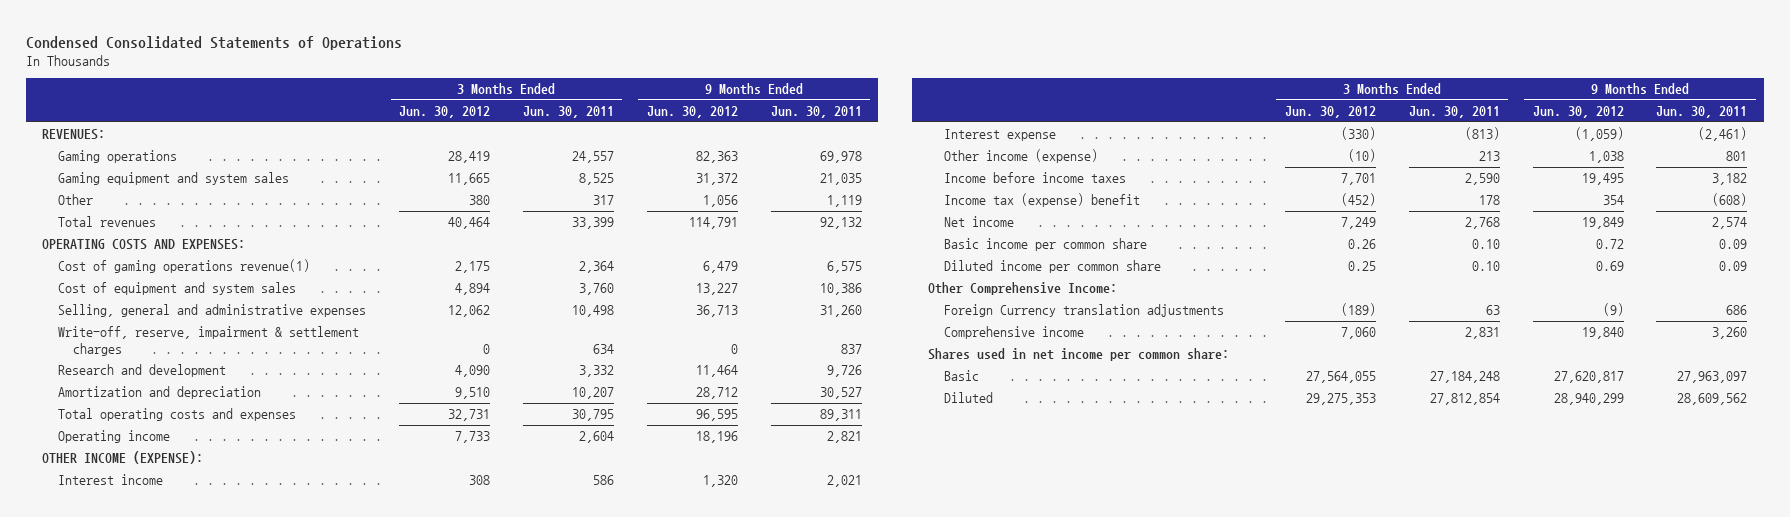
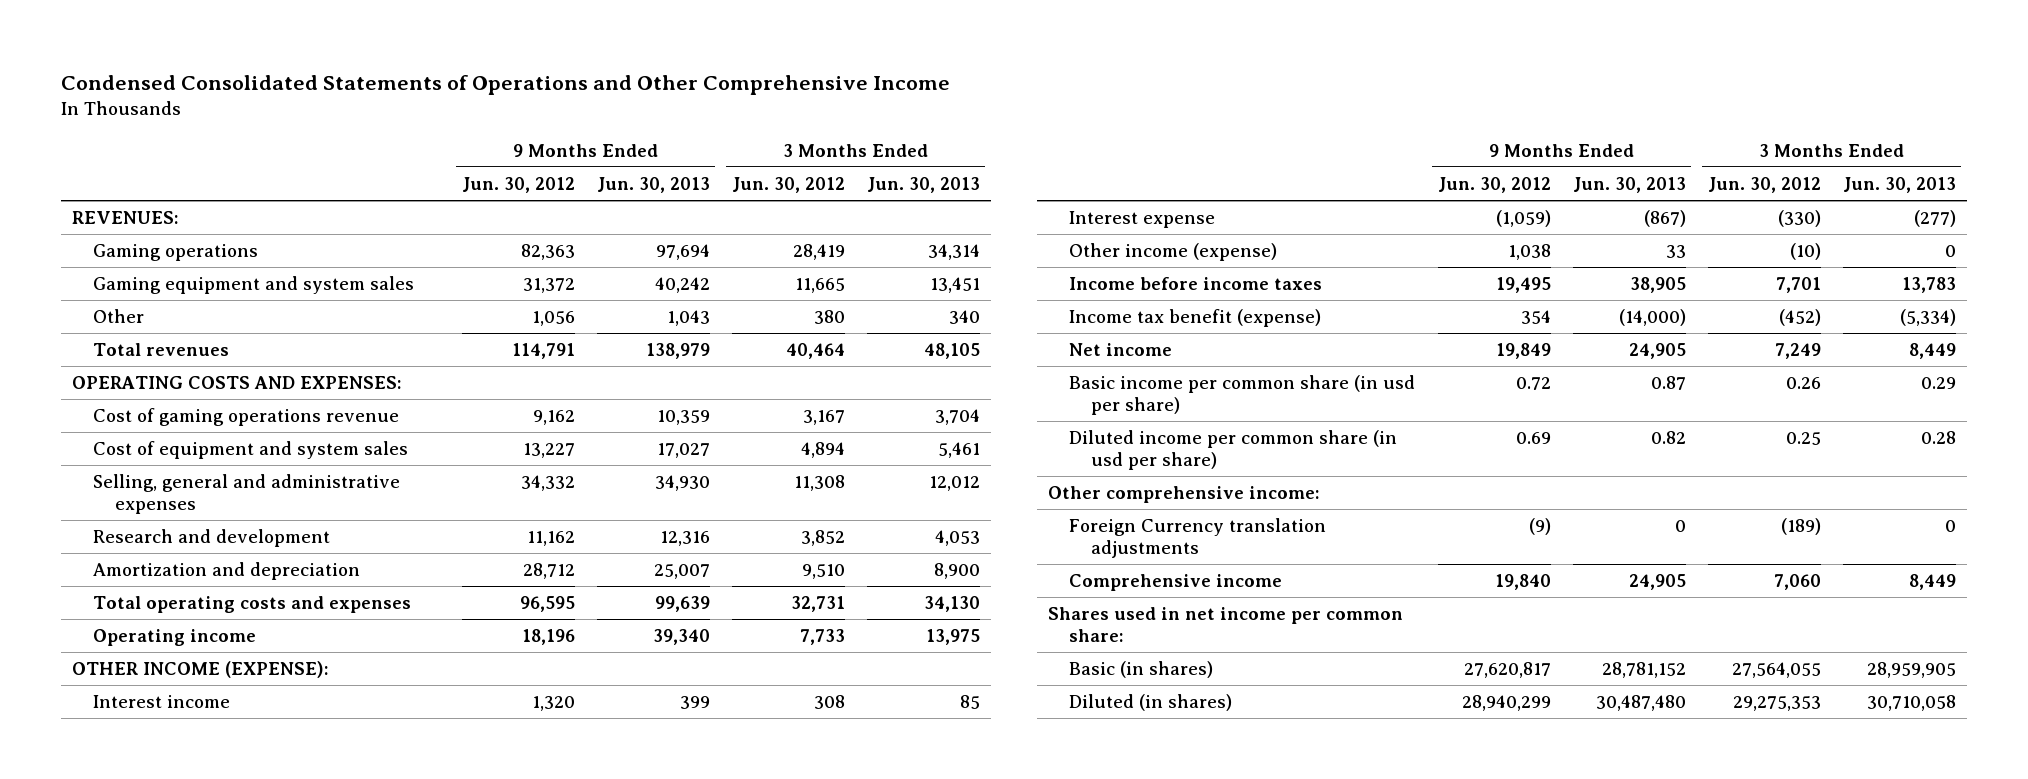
- Condensed Consolidated Statements of Operations
+ Condensed Consolidated Statements of Operations and Other Comprehensive Income
- | 3 Months Ended Jun. 30, 2012 | 3 Months Ended Jun. 30, 2011 | 9 Months Ended Jun. 30, 2012 | 9 Months Ended Jun. 30, 2011
+ | 9 Months Ended Jun. 30, 2012 | 9 Months Ended Jun. 30, 2013 | 3 Months Ended Jun. 30, 2012 | 3 Months Ended Jun. 30, 2013
- Cost of gaming operations revenue(1) | 2,175 | 2,364 | 6,479 | 6,575
+ Cost of gaming operations revenue | 9,162 | 10,359 | 3,167 | 3,704
- Selling, general and administrative expenses | 12,062 | 10,498 | 36,713 | 31,260
- Write-off, reserve, impairment & settlement charges | 0 | 634 | 0 | 837
- Research and development | 4,090 | 3,332 | 11,464 | 9,726
+ Selling, general and administrative expenses | 34,332 | 34,930 | 11,308 | 12,012
+ Research and development | 11,162 | 12,316 | 3,852 | 4,053
- Income tax (expense) benefit | (452) | 178 | 354 | (608)
+ Income tax benefit (expense) | 354 | (14,000) | (452) | (5,334)
- Basic income per common share | 0.26 | 0.10 | 0.72 | 0.09
- Diluted income per common share | 0.25 | 0.10 | 0.69 | 0.09
- Other Comprehensive Income:
+ Basic income per common share (in usd per share) | 0.72 | 0.87 | 0.26 | 0.29
+ Diluted income per common share (in usd per share) | 0.69 | 0.82 | 0.25 | 0.28
+ Other comprehensive income:
- Basic | 27,564,055 | 27,184,248 | 27,620,817 | 27,963,097
- Diluted | 29,275,353 | 27,812,854 | 28,940,299 | 28,609,562
+ Basic (in shares) | 27,620,817 | 28,781,152 | 27,564,055 | 28,959,905
+ Diluted (in shares) | 28,940,299 | 30,487,480 | 29,275,353 | 30,710,058

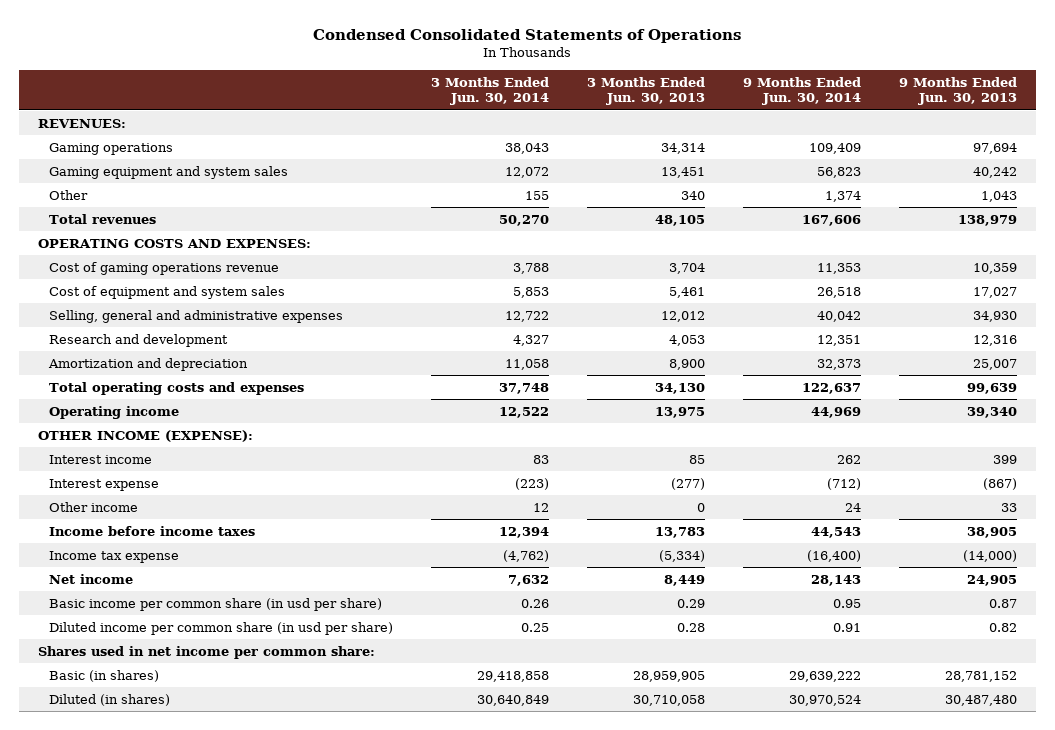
- Condensed Consolidated Statements of Operations and Other Comprehensive Income
+ Condensed Consolidated Statements of Operations
- | 9 Months Ended Jun. 30, 2012 | 9 Months Ended Jun. 30, 2013 | 3 Months Ended Jun. 30, 2012 | 3 Months Ended Jun. 30, 2013
+ | 3 Months Ended Jun. 30, 2014 | 3 Months Ended Jun. 30, 2013 | 9 Months Ended Jun. 30, 2014 | 9 Months Ended Jun. 30, 2013
- Other income (expense) | 1,038 | 33 | (10) | 0
+ Other income | 12 | 0 | 24 | 33
- Income tax benefit (expense) | 354 | (14,000) | (452) | (5,334)
+ Income tax expense | (4,762) | (5,334) | (16,400) | (14,000)
- Other comprehensive income:
- Foreign Currency translation adjustments | (9) | 0 | (189) | 0
- Comprehensive income | 19,840 | 24,905 | 7,060 | 8,449

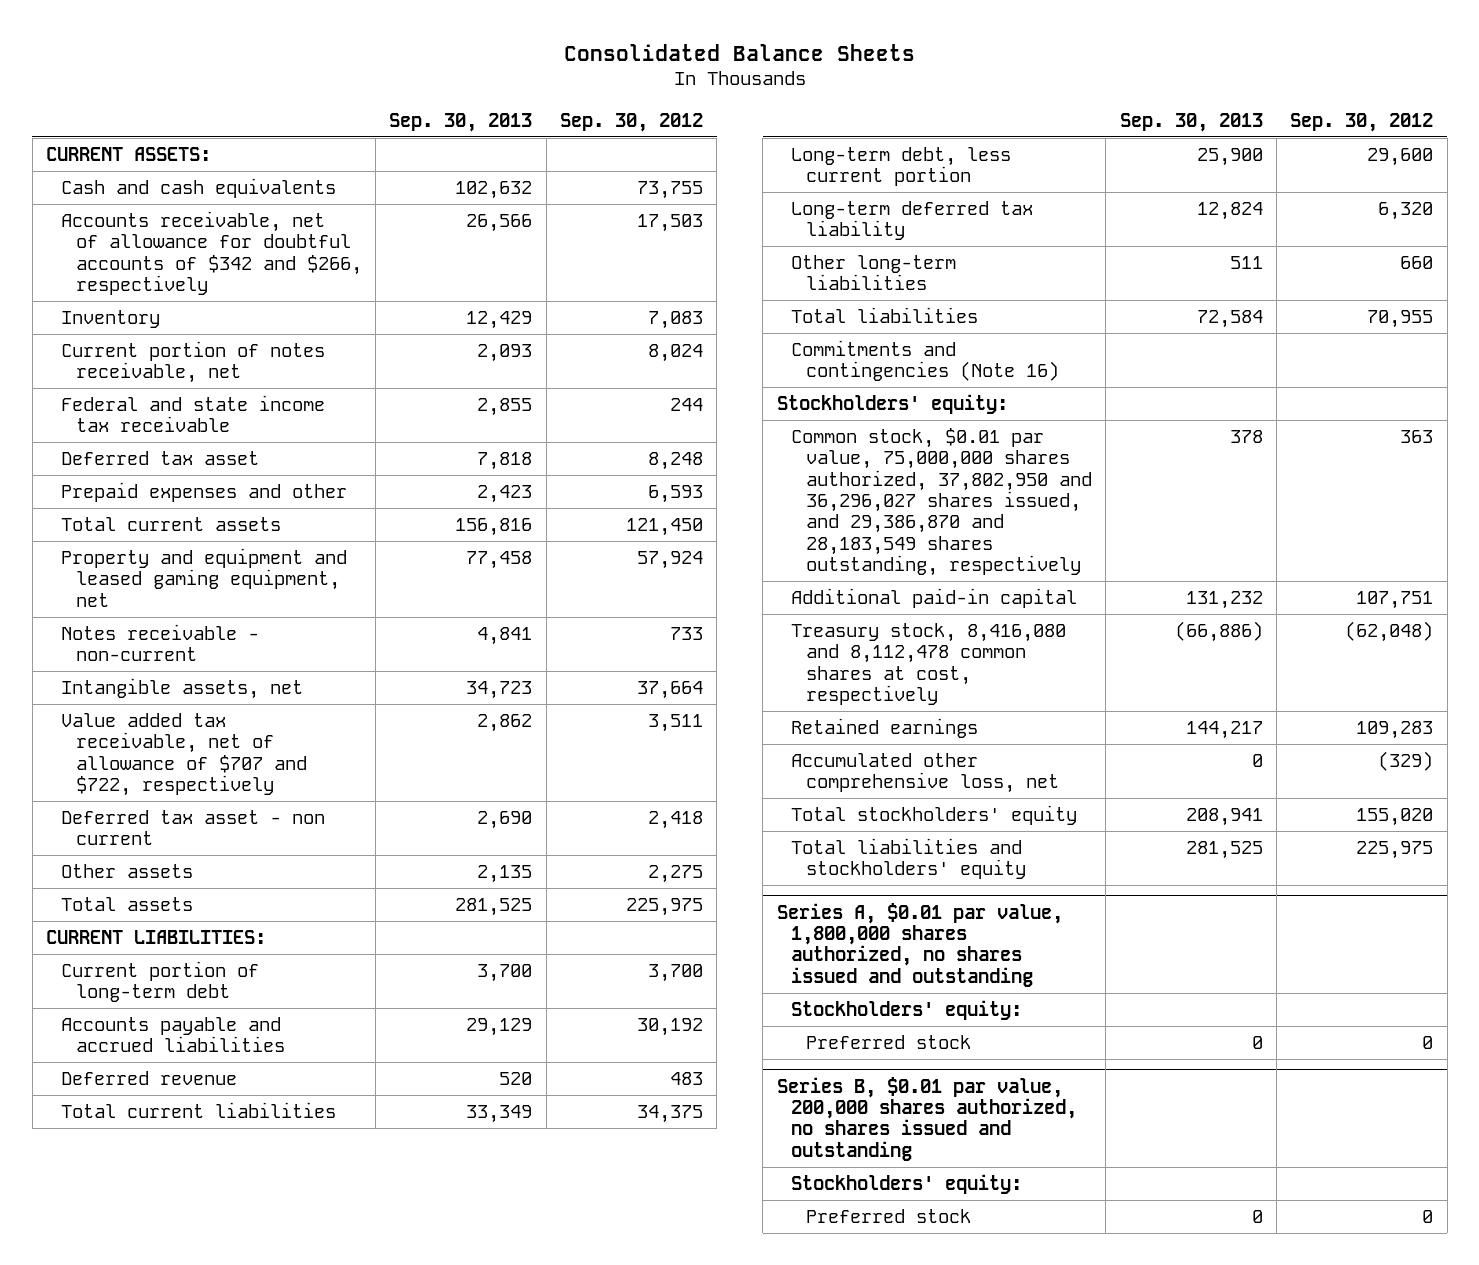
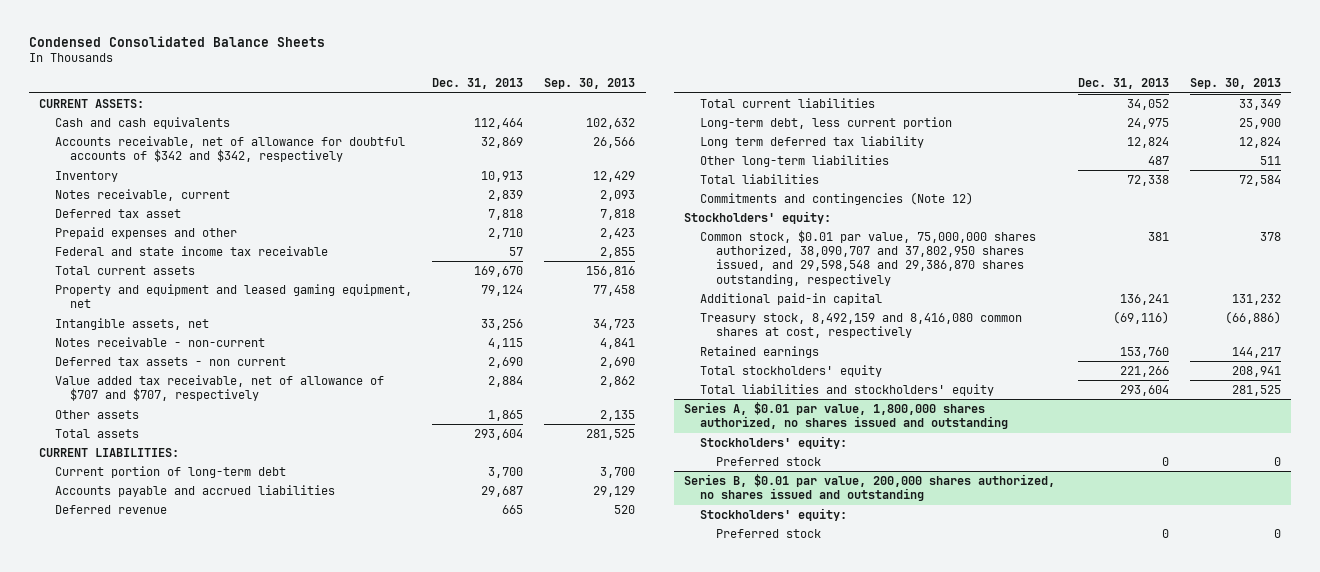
- Consolidated Balance Sheets
+ Condensed Consolidated Balance Sheets
- | Sep. 30, 2013 | Sep. 30, 2012
+ | Dec. 31, 2013 | Sep. 30, 2013
- Accounts receivable, net of allowance for doubtful accounts of $342 and $266, respectively | 26,566 | 17,503
+ Accounts receivable, net of allowance for doubtful accounts of $342 and $342, respectively | 32,869 | 26,566
- Current portion of notes receivable, net | 2,093 | 8,024
+ Notes receivable, current | 2,839 | 2,093
moved down: Federal and state income tax receivable | 57 | 2,855
- Value added tax receivable, net of allowance of $707 and $722, respectively | 2,862 | 3,511
- Deferred tax asset - non current | 2,690 | 2,418
moved down: Notes receivable - non-current | 4,115 | 4,841
+ Deferred tax assets - non current | 2,690 | 2,690
+ Value added tax receivable, net of allowance of $707 and $707, respectively | 2,884 | 2,862
- Long-term deferred tax liability | 12,824 | 6,320
+ Long term deferred tax liability | 12,824 | 12,824
- Commitments and contingencies (Note 16)
+ Commitments and contingencies (Note 12)
- Common stock, $0.01 par value, 75,000,000 shares authorized, 37,802,950 and 36,296,027 shares issued, and 29,386,870 and 28,183,549 shares outstanding, respectively | 378 | 363
+ Common stock, $0.01 par value, 75,000,000 shares authorized, 38,090,707 and 37,802,950 shares issued, and 29,598,548 and 29,386,870 shares outstanding, respectively | 381 | 378
- Treasury stock, 8,416,080 and 8,112,478 common shares at cost, respectively | (66,886) | (62,048)
+ Treasury stock, 8,492,159 and 8,416,080 common shares at cost, respectively | (69,116) | (66,886)
- Accumulated other comprehensive loss, net | 0 | (329)

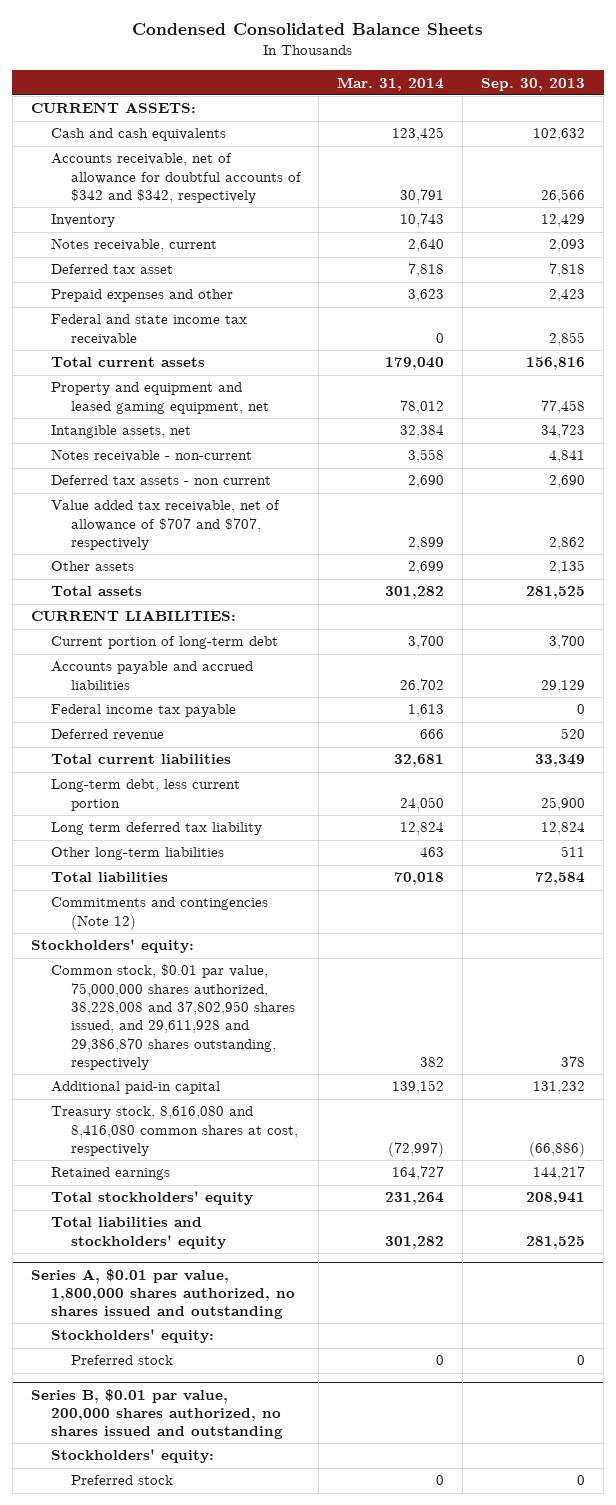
- | Dec. 31, 2013 | Sep. 30, 2013
+ | Mar. 31, 2014 | Sep. 30, 2013
+ Federal income tax payable | 1,613 | 0
- Common stock, $0.01 par value, 75,000,000 shares authorized, 38,090,707 and 37,802,950 shares issued, and 29,598,548 and 29,386,870 shares outstanding, respectively | 381 | 378
+ Common stock, $0.01 par value, 75,000,000 shares authorized, 38,228,008 and 37,802,950 shares issued, and 29,611,928 and 29,386,870 shares outstanding, respectively | 382 | 378
- Treasury stock, 8,492,159 and 8,416,080 common shares at cost, respectively | (69,116) | (66,886)
+ Treasury stock, 8,616,080 and 8,416,080 common shares at cost, respectively | (72,997) | (66,886)

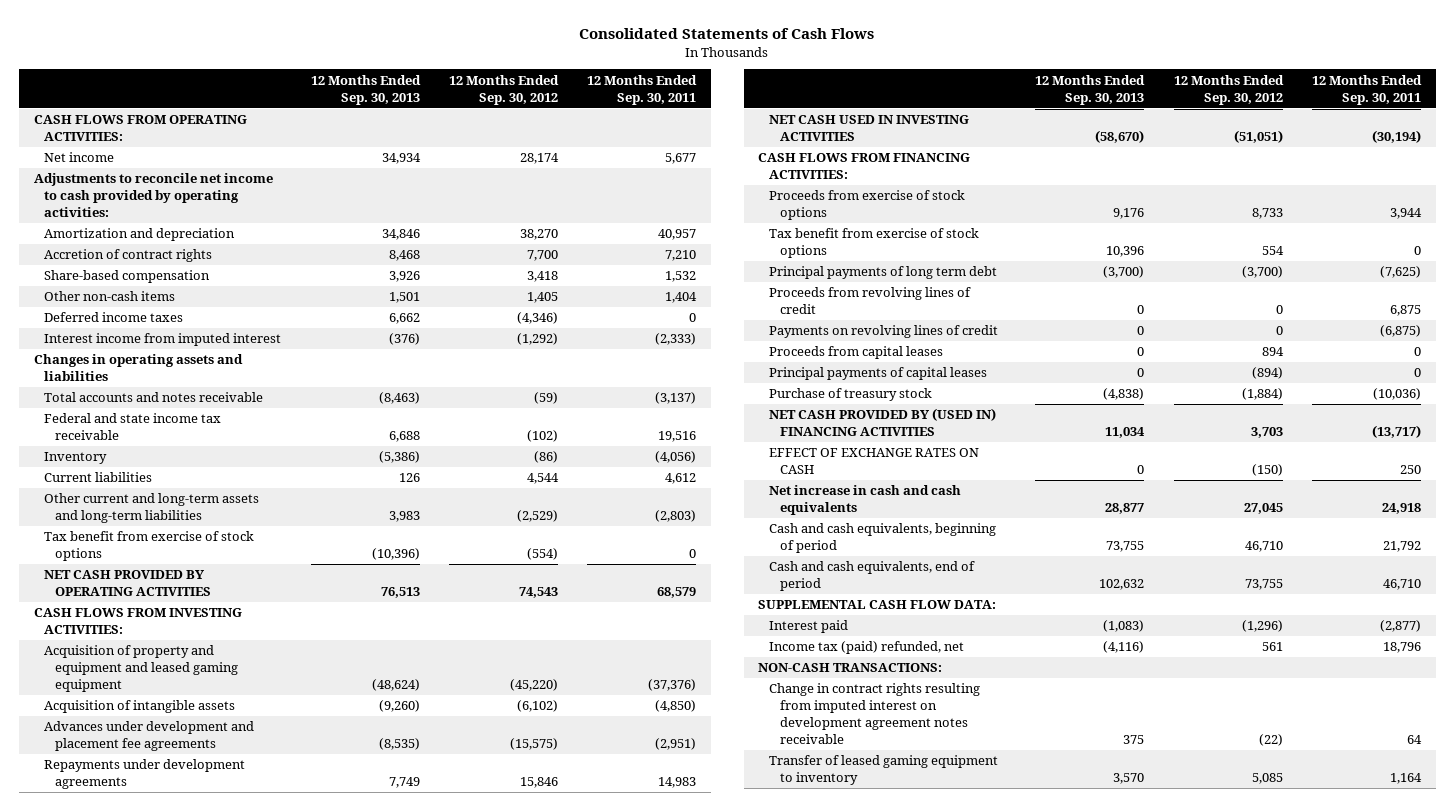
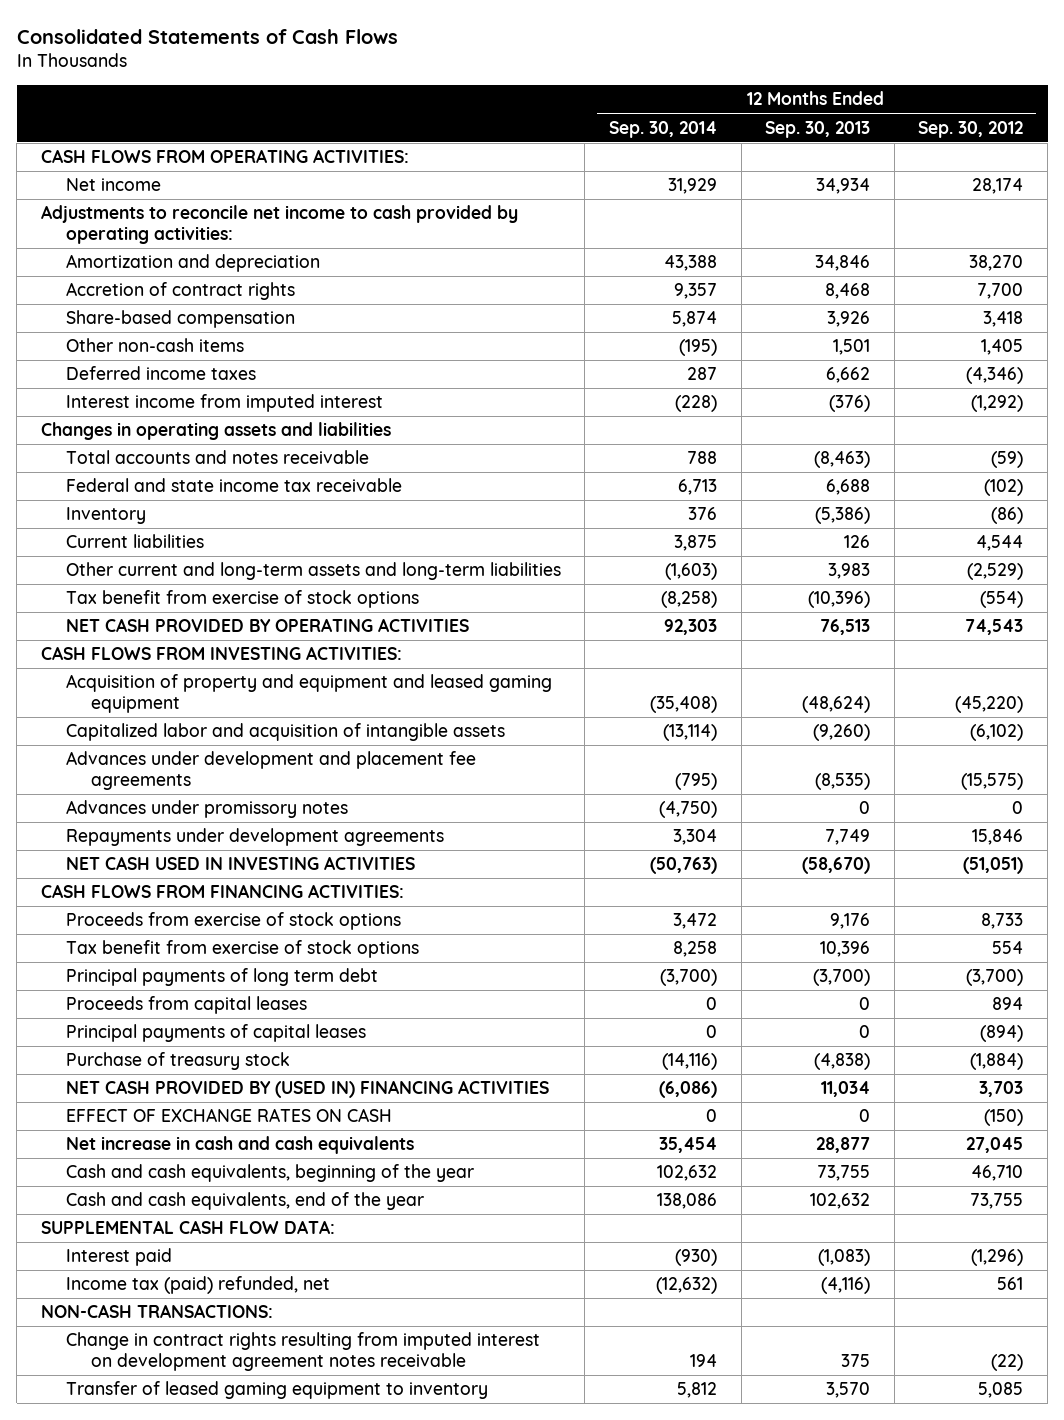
- | 12 Months Ended Sep. 30, 2013 | 12 Months Ended Sep. 30, 2012 | 12 Months Ended Sep. 30, 2011
+ | 12 Months Ended Sep. 30, 2014 | 12 Months Ended Sep. 30, 2013 | 12 Months Ended Sep. 30, 2012
- Acquisition of intangible assets | (9,260) | (6,102) | (4,850)
+ Capitalized labor and acquisition of intangible assets | (13,114) | (9,260) | (6,102)
+ Advances under promissory notes | (4,750) | 0 | 0
- Proceeds from revolving lines of credit | 0 | 0 | 6,875
- Payments on revolving lines of credit | 0 | 0 | (6,875)
- Cash and cash equivalents, beginning of period | 73,755 | 46,710 | 21,792
- Cash and cash equivalents, end of period | 102,632 | 73,755 | 46,710
+ Cash and cash equivalents, beginning of the year | 102,632 | 73,755 | 46,710
+ Cash and cash equivalents, end of the year | 138,086 | 102,632 | 73,755

